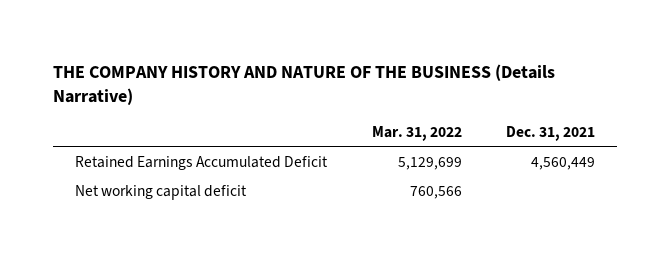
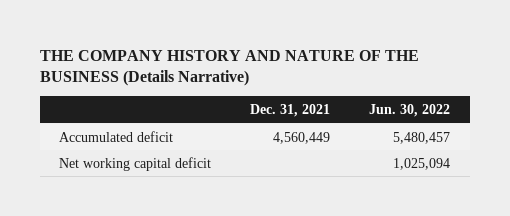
- | Mar. 31, 2022 | Dec. 31, 2021
+ | Dec. 31, 2021 | Jun. 30, 2022
- Retained Earnings Accumulated Deficit | 5,129,699 | 4,560,449
+ Accumulated deficit | 4,560,449 | 5,480,457

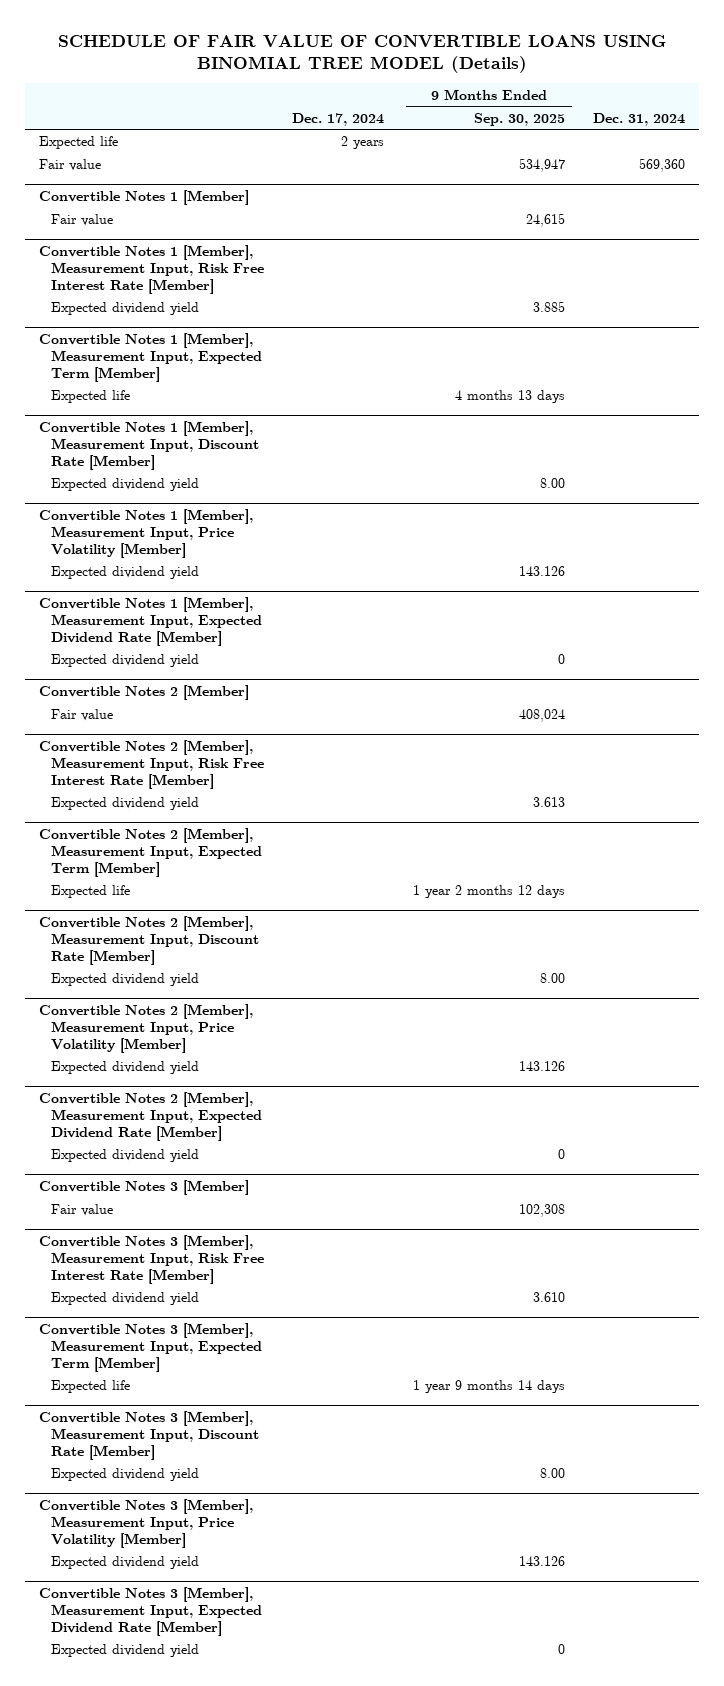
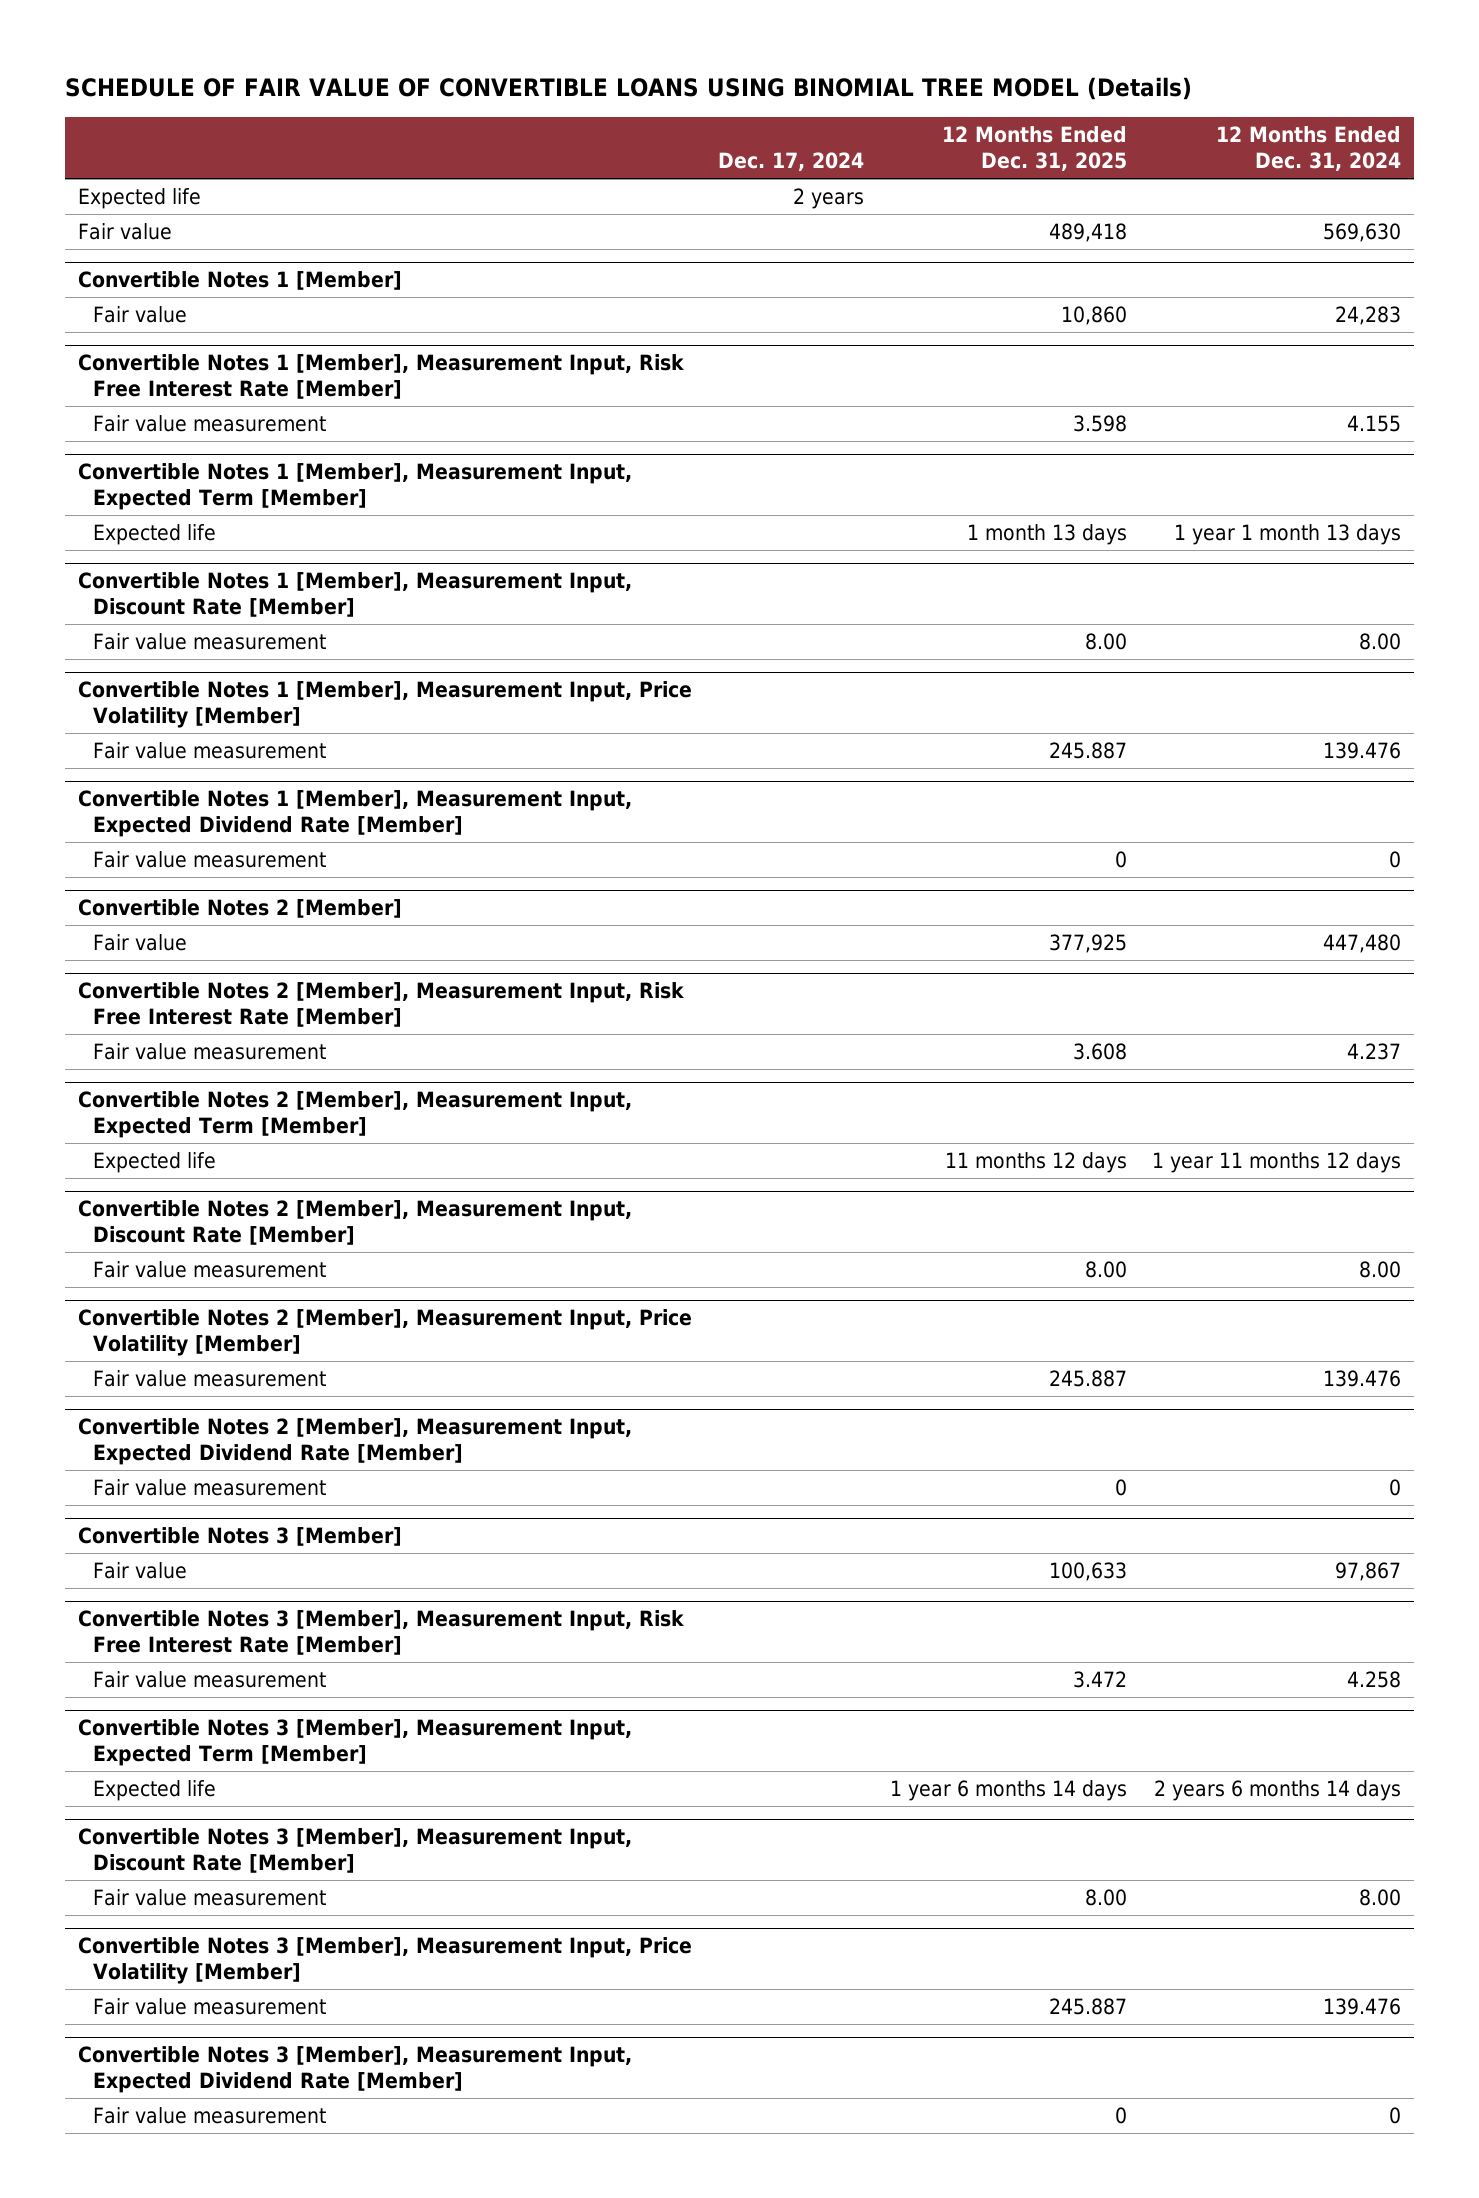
- | Dec. 17, 2024 | 9 Months Ended Sep. 30, 2025 | Dec. 31, 2024
+ | Dec. 17, 2024 | 12 Months Ended Dec. 31, 2025 | 12 Months Ended Dec. 31, 2024
@ Convertible Notes 1 [Member], Measurement Input, Risk Free Interest Rate [Member]
- Expected dividend yield | | 3.885 |
+ Fair value measurement | | 3.598 | 4.155
@ Convertible Notes 1 [Member], Measurement Input, Discount Rate [Member]
- Expected dividend yield | | 8.00 |
+ Fair value measurement | | 8.00 | 8.00
@ Convertible Notes 1 [Member], Measurement Input, Price Volatility [Member]
- Expected dividend yield | | 143.126 |
+ Fair value measurement | | 245.887 | 139.476
@ Convertible Notes 1 [Member], Measurement Input, Expected Dividend Rate [Member]
- Expected dividend yield | | 0 |
+ Fair value measurement | | 0 | 0
@ Convertible Notes 2 [Member], Measurement Input, Risk Free Interest Rate [Member]
- Expected dividend yield | | 3.613 |
+ Fair value measurement | | 3.608 | 4.237
@ Convertible Notes 2 [Member], Measurement Input, Discount Rate [Member]
- Expected dividend yield | | 8.00 |
+ Fair value measurement | | 8.00 | 8.00
@ Convertible Notes 2 [Member], Measurement Input, Price Volatility [Member]
- Expected dividend yield | | 143.126 |
+ Fair value measurement | | 245.887 | 139.476
@ Convertible Notes 2 [Member], Measurement Input, Expected Dividend Rate [Member]
- Expected dividend yield | | 0 |
+ Fair value measurement | | 0 | 0
@ Convertible Notes 3 [Member], Measurement Input, Risk Free Interest Rate [Member]
- Expected dividend yield | | 3.610 |
+ Fair value measurement | | 3.472 | 4.258
@ Convertible Notes 3 [Member], Measurement Input, Discount Rate [Member]
- Expected dividend yield | | 8.00 |
+ Fair value measurement | | 8.00 | 8.00
@ Convertible Notes 3 [Member], Measurement Input, Price Volatility [Member]
- Expected dividend yield | | 143.126 |
+ Fair value measurement | | 245.887 | 139.476
@ Convertible Notes 3 [Member], Measurement Input, Expected Dividend Rate [Member]
- Expected dividend yield | | 0 |
+ Fair value measurement | | 0 | 0

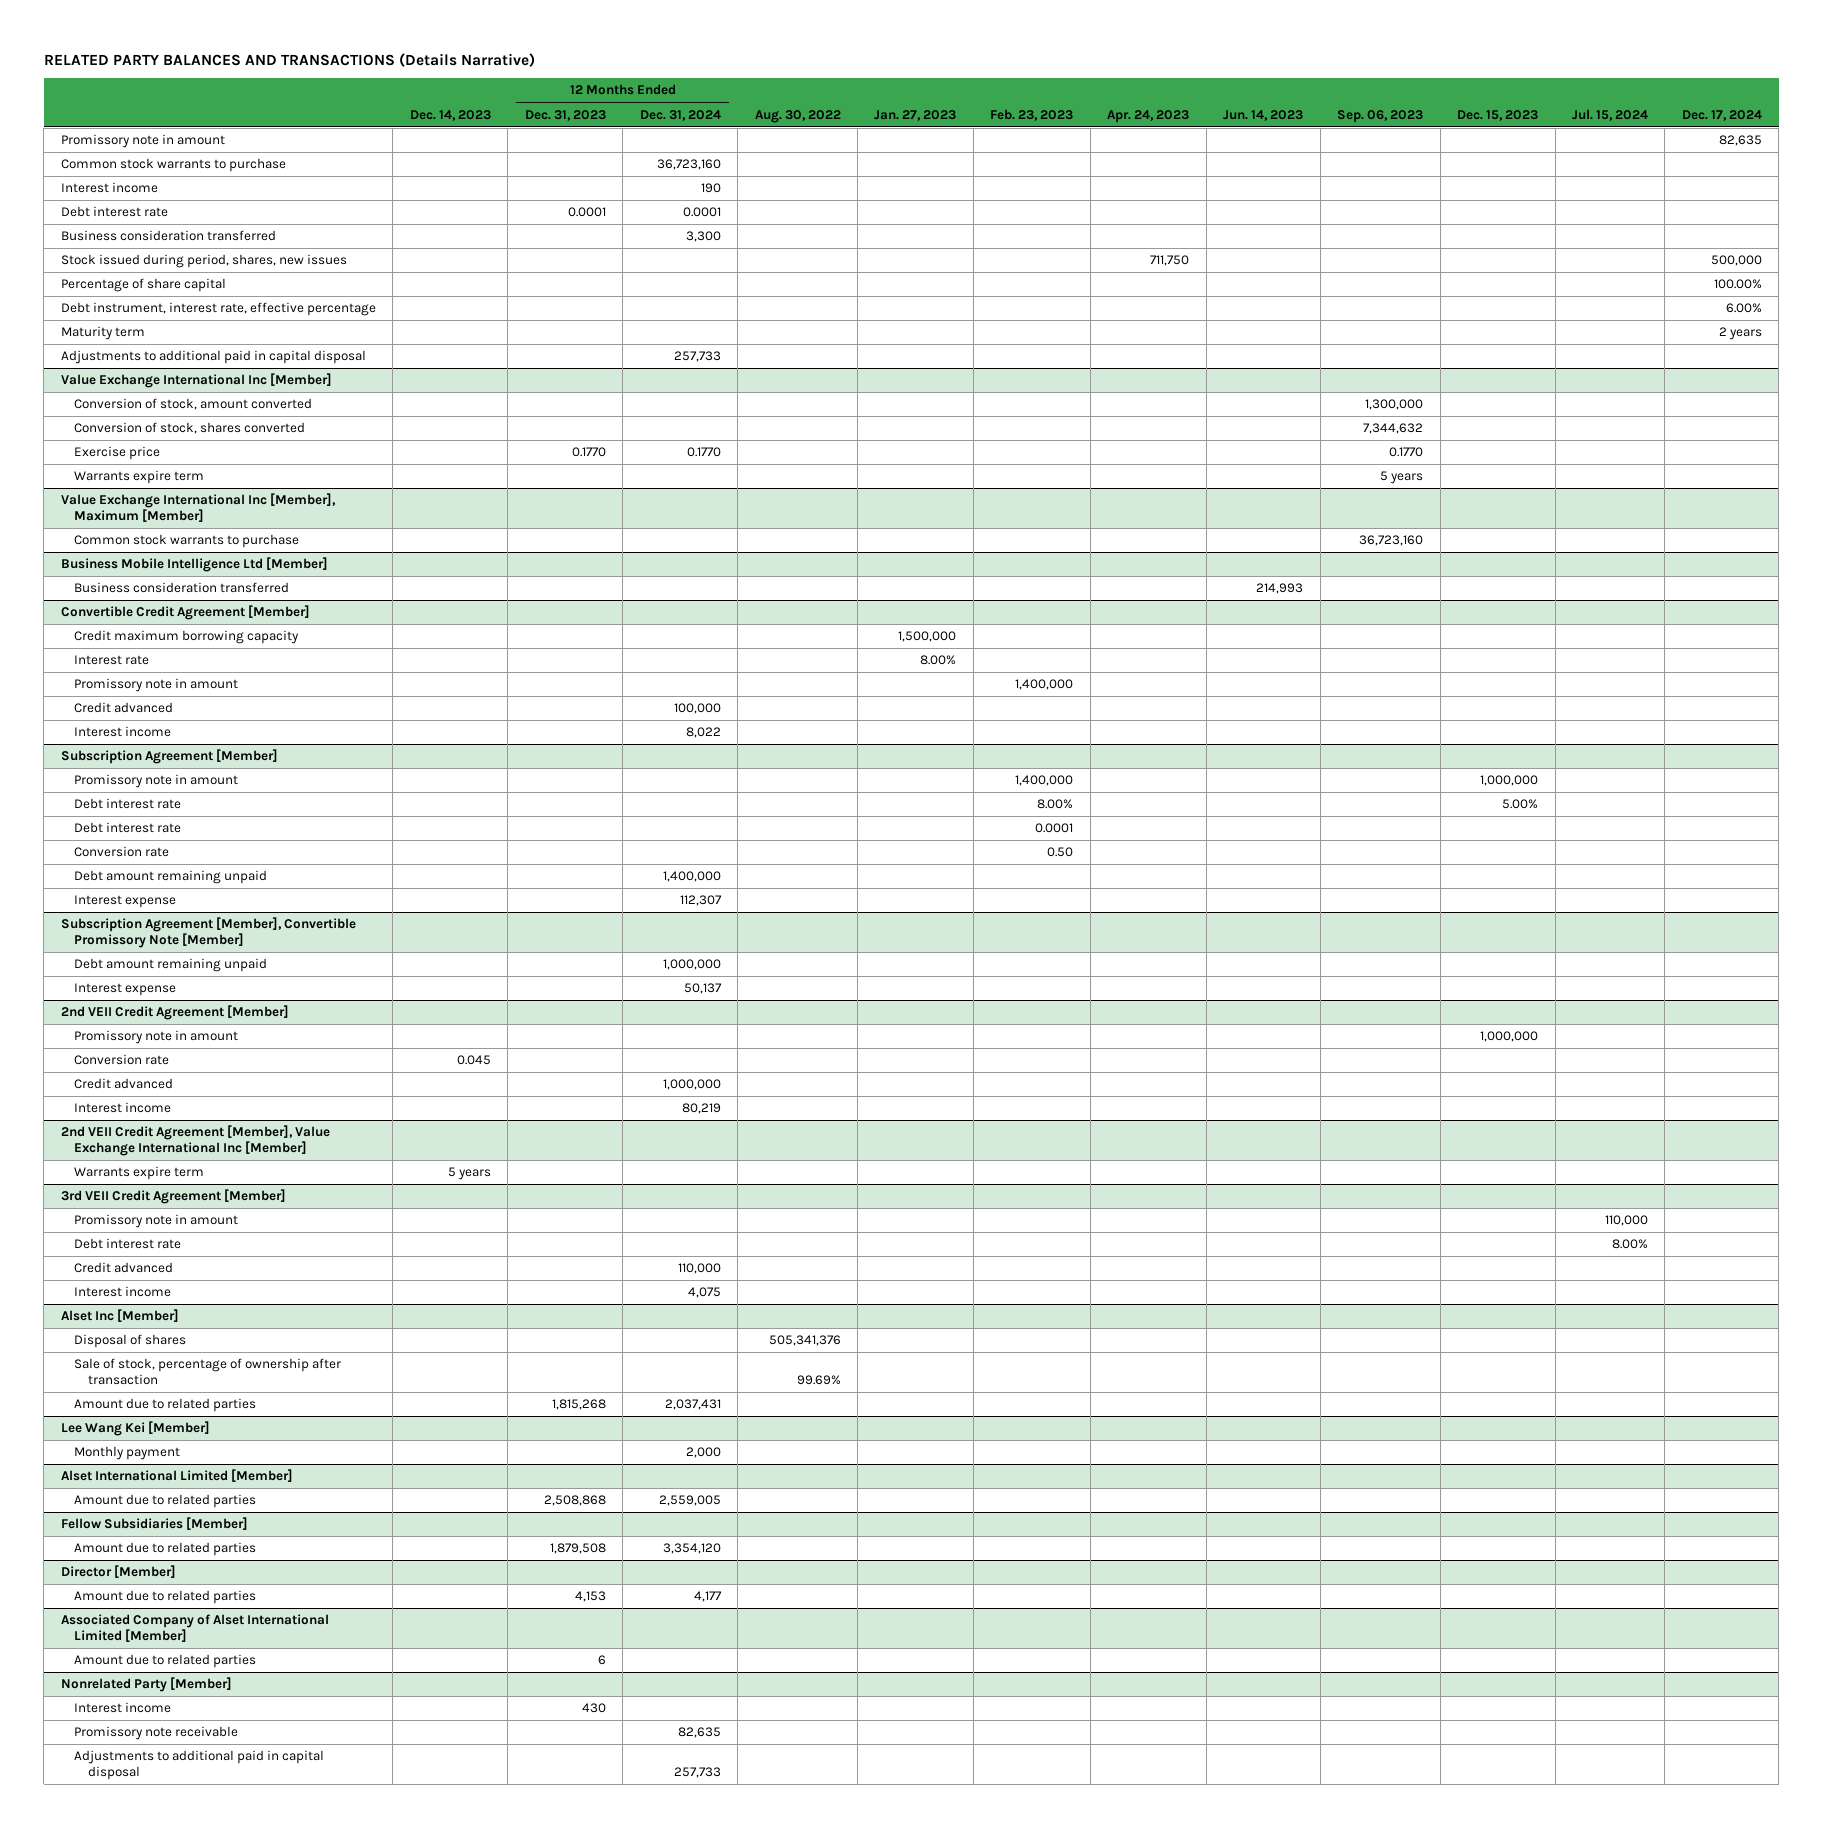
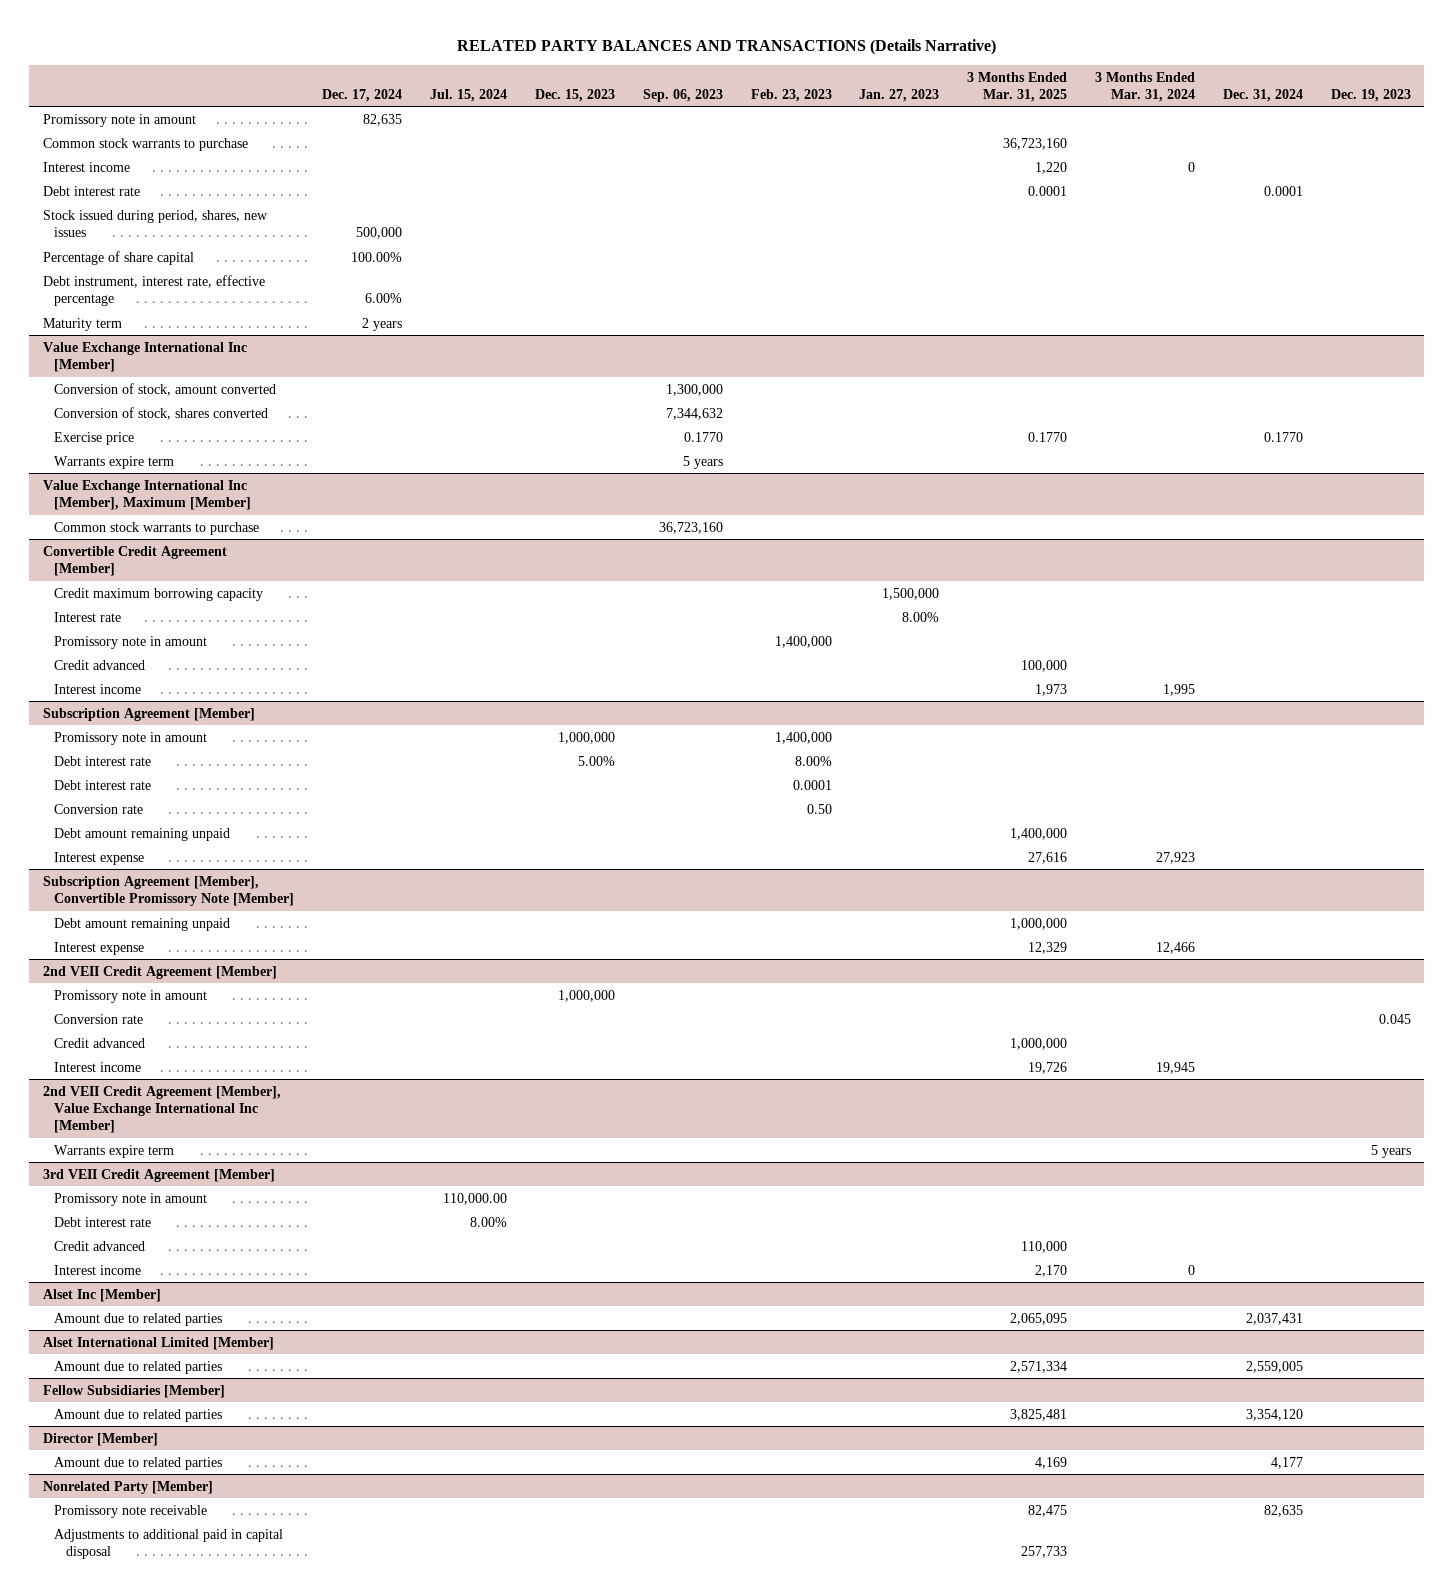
- | Dec. 14, 2023 | 12 Months Ended Dec. 31, 2023 | 12 Months Ended Dec. 31, 2024 | Aug. 30, 2022 | Jan. 27, 2023 | Feb. 23, 2023 | Apr. 24, 2023 | Jun. 14, 2023 | Sep. 06, 2023 | Dec. 15, 2023 | Jul. 15, 2024 | Dec. 17, 2024
+ | Dec. 17, 2024 | Jul. 15, 2024 | Dec. 15, 2023 | Sep. 06, 2023 | Feb. 23, 2023 | Jan. 27, 2023 | 3 Months Ended Mar. 31, 2025 | 3 Months Ended Mar. 31, 2024 | Dec. 31, 2024 | Dec. 19, 2023
- Business consideration transferred | | | 3,300 | | | | | | | | |
- Adjustments to additional paid in capital disposal | | | 257,733 | | | | | | | | |
- Business Mobile Intelligence Ltd [Member]
- Business consideration transferred | | | | | | | | 214,993 | | | |
@ 3rd VEII Credit Agreement [Member]
- Promissory note in amount | | | | | | | | | | | 110,000 |
+ Promissory note in amount | | 110,000.00 | | | | | | | |
@ Alset Inc [Member]
- Disposal of shares | | | | 505,341,376 | | | | | | | |
- Sale of stock, percentage of ownership after transaction | | | | 99.69% | | | | | | | |
- Lee Wang Kei [Member]
- Monthly payment | | | 2,000 | | | | | | | | |
- Associated Company of Alset International Limited [Member]
- Amount due to related parties | | 6 | | | | | | | | | |
@ Nonrelated Party [Member]
- Interest income | | 430 | | | | | | | | | |

